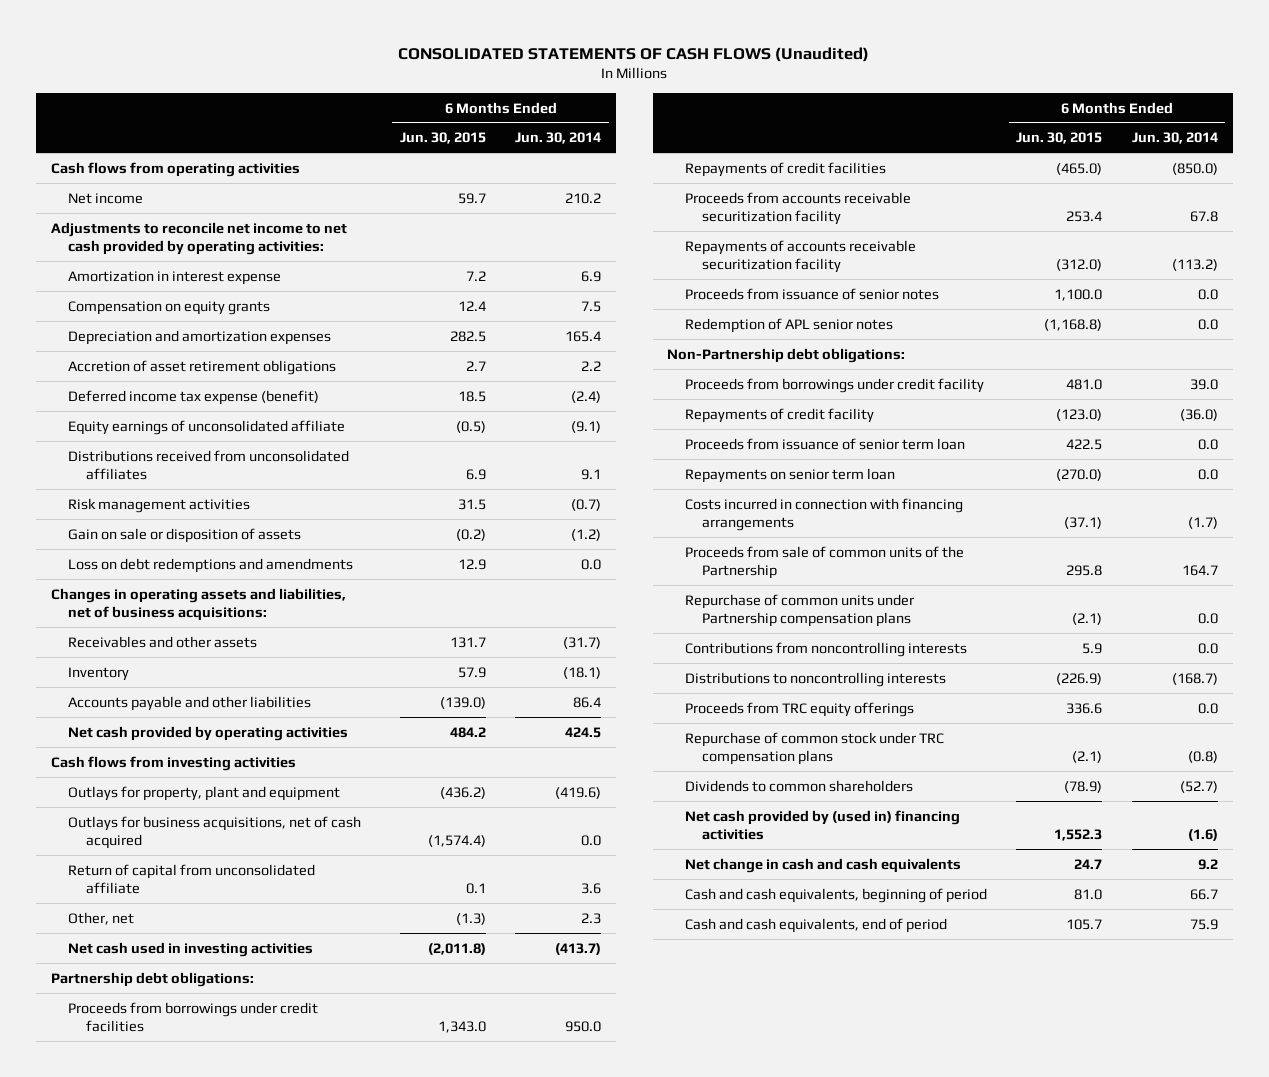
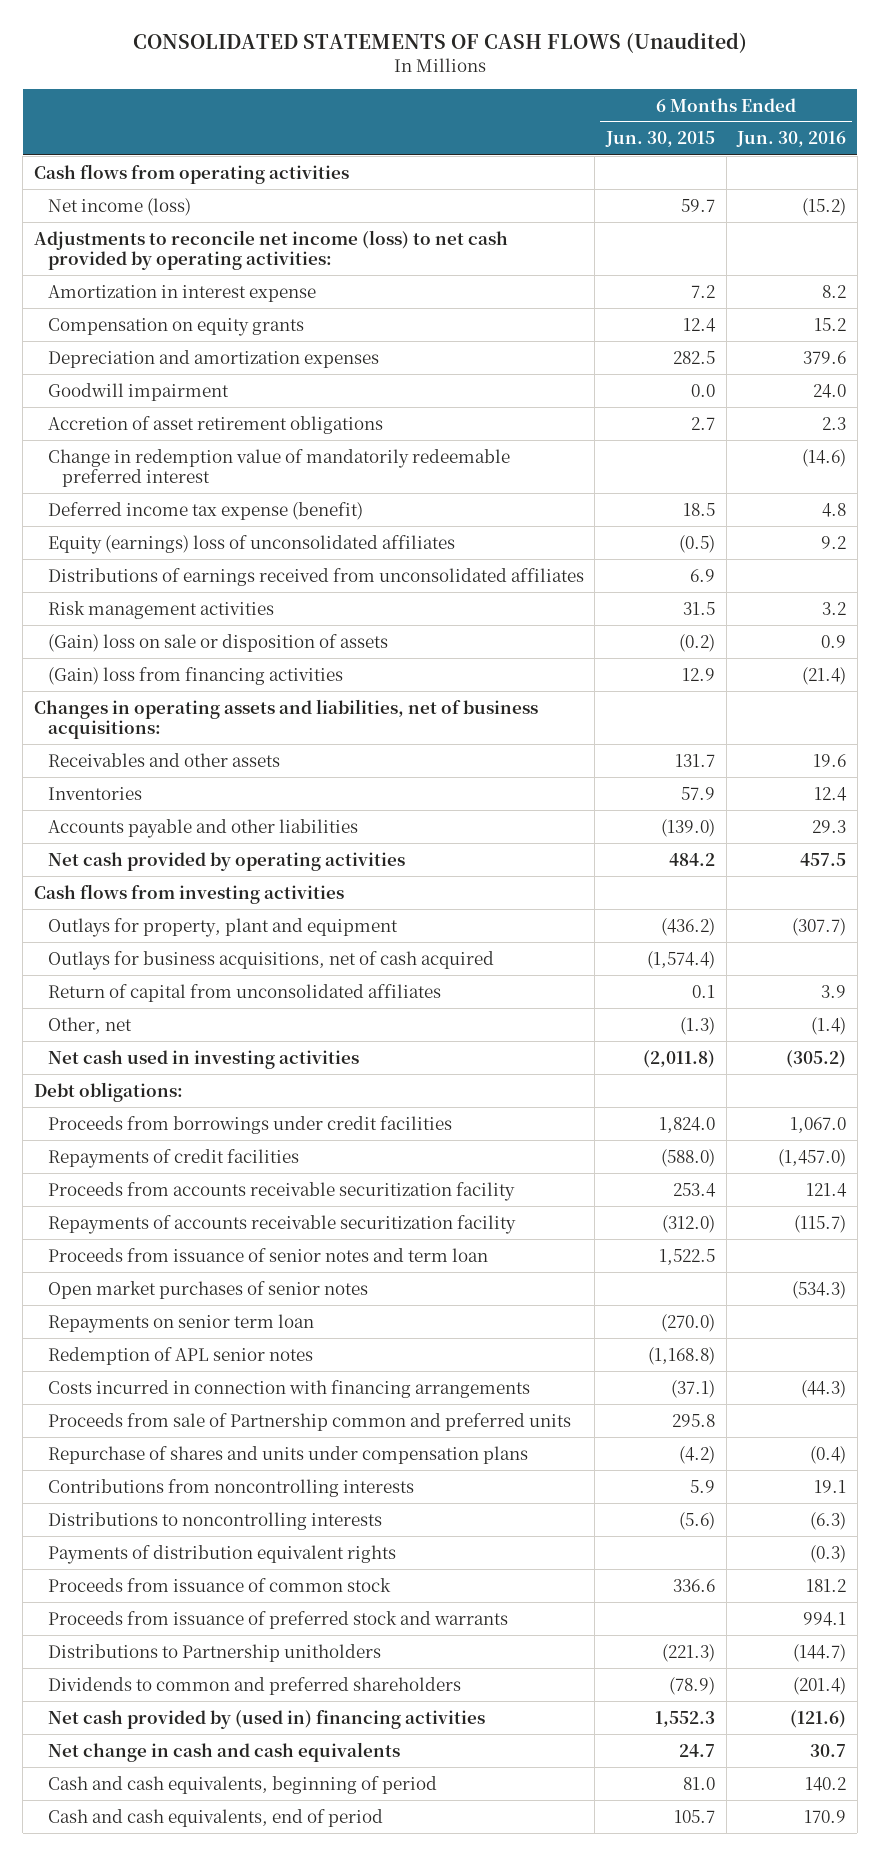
- | 6 Months Ended Jun. 30, 2015 | 6 Months Ended Jun. 30, 2014
+ | 6 Months Ended Jun. 30, 2015 | 6 Months Ended Jun. 30, 2016
- Net income | 59.7 | 210.2
- Adjustments to reconcile net income to net cash provided by operating activities:
+ Net income (loss) | 59.7 | (15.2)
+ Adjustments to reconcile net income (loss) to net cash provided by operating activities:
+ Goodwill impairment | 0.0 | 24.0
+ Change in redemption value of mandatorily redeemable preferred interest | | (14.6)
- Equity earnings of unconsolidated affiliate | (0.5) | (9.1)
- Distributions received from unconsolidated affiliates | 6.9 | 9.1
+ Equity (earnings) loss of unconsolidated affiliates | (0.5) | 9.2
+ Distributions of earnings received from unconsolidated affiliates | 6.9 |
- Gain on sale or disposition of assets | (0.2) | (1.2)
- Loss on debt redemptions and amendments | 12.9 | 0.0
+ (Gain) loss on sale or disposition of assets | (0.2) | 0.9
+ (Gain) loss from financing activities | 12.9 | (21.4)
- Inventory | 57.9 | (18.1)
+ Inventories | 57.9 | 12.4
- Return of capital from unconsolidated affiliate | 0.1 | 3.6
+ Return of capital from unconsolidated affiliates | 0.1 | 3.9
- Partnership debt obligations:
- Proceeds from borrowings under credit facilities | 1,343.0 | 950.0
- Repayments of credit facilities | (465.0) | (850.0)
+ Debt obligations:
+ Proceeds from borrowings under credit facilities | 1,824.0 | 1,067.0
+ Repayments of credit facilities | (588.0) | (1,457.0)
- Proceeds from issuance of senior notes | 1,100.0 | 0.0
- Non-Partnership debt obligations:
- Proceeds from borrowings under credit facility | 481.0 | 39.0
- Repayments of credit facility | (123.0) | (36.0)
- Proceeds from issuance of senior term loan | 422.5 | 0.0
+ Proceeds from issuance of senior notes and term loan | 1,522.5 |
+ Open market purchases of senior notes | | (534.3)
moved down: Redemption of APL senior notes | (1,168.8) |
- Proceeds from sale of common units of the Partnership | 295.8 | 164.7
- Repurchase of common units under Partnership compensation plans | (2.1) | 0.0
+ Proceeds from sale of Partnership common and preferred units | 295.8 |
+ Repurchase of shares and units under compensation plans | (4.2) | (0.4)
- Distributions to noncontrolling interests | (226.9) | (168.7)
- Proceeds from TRC equity offerings | 336.6 | 0.0
- Repurchase of common stock under TRC compensation plans | (2.1) | (0.8)
- Dividends to common shareholders | (78.9) | (52.7)
+ Distributions to noncontrolling interests | (5.6) | (6.3)
+ Payments of distribution equivalent rights | | (0.3)
+ Proceeds from issuance of common stock | 336.6 | 181.2
+ Proceeds from issuance of preferred stock and warrants | | 994.1
+ Distributions to Partnership unitholders | (221.3) | (144.7)
+ Dividends to common and preferred shareholders | (78.9) | (201.4)

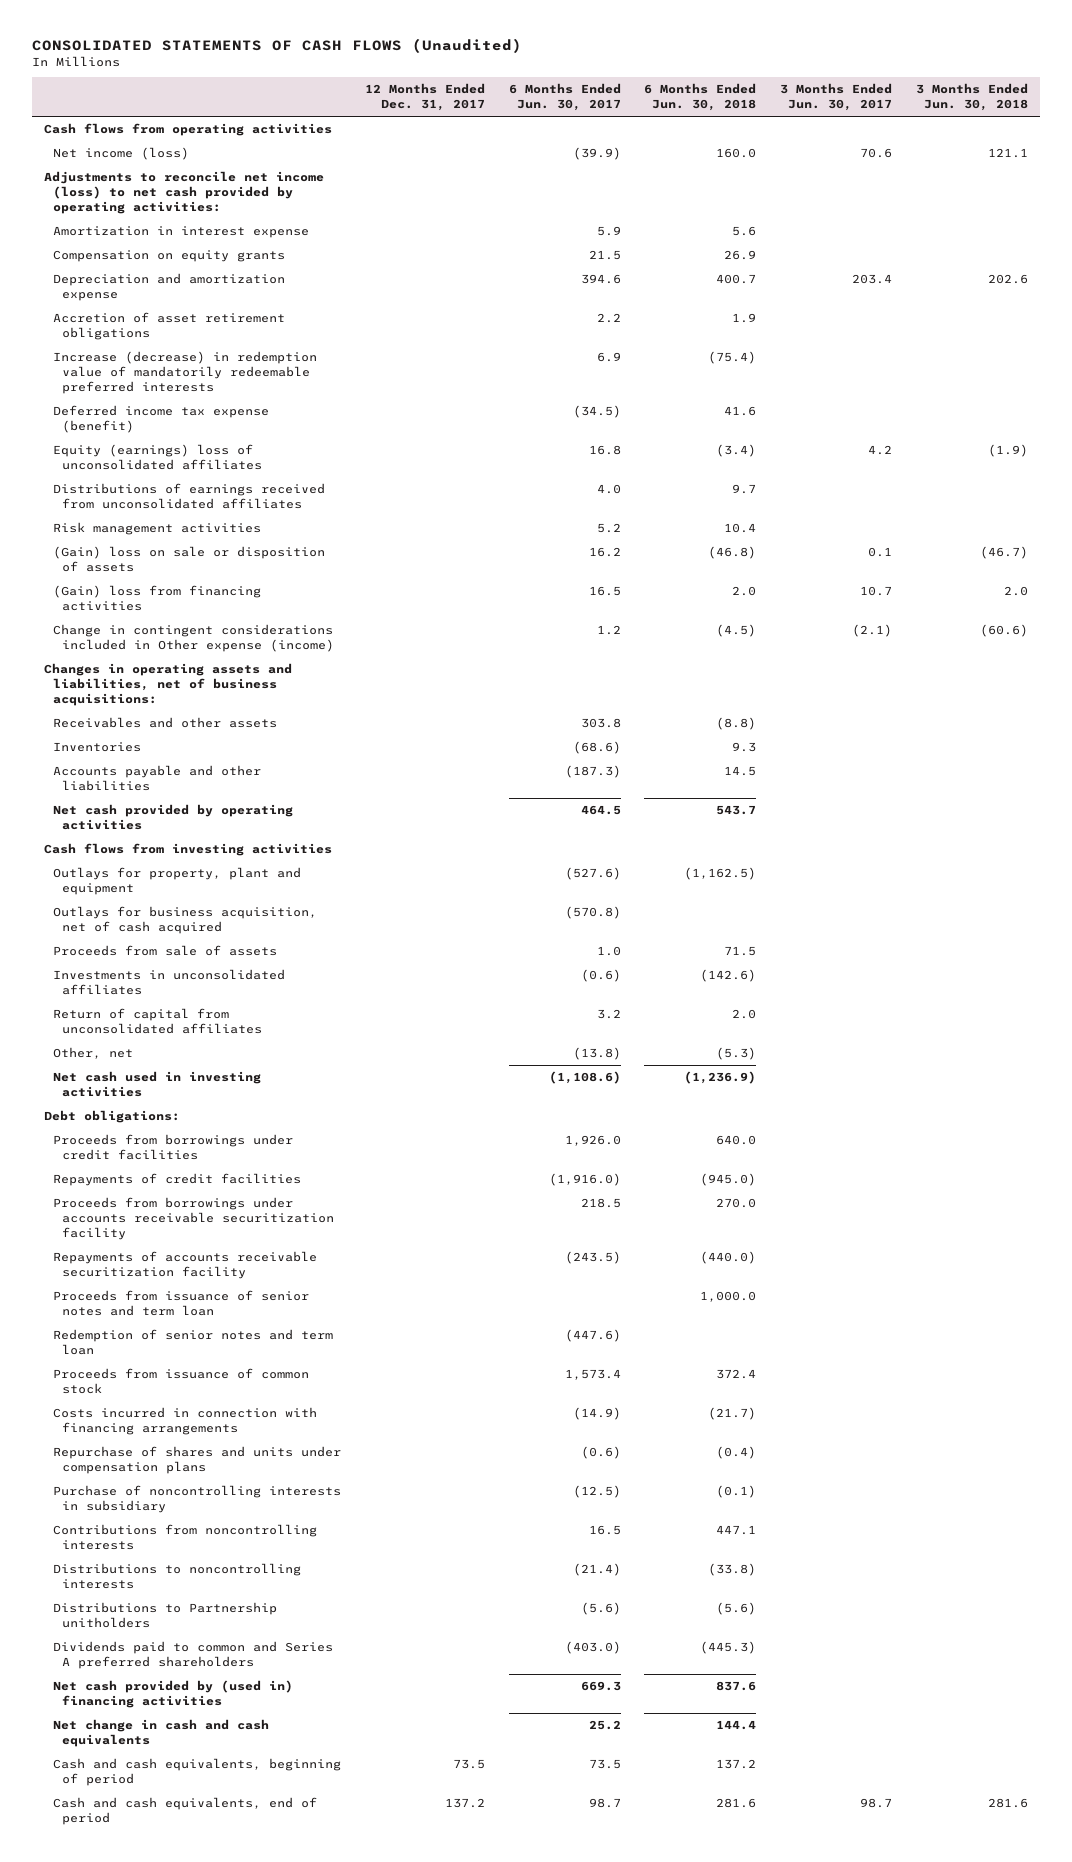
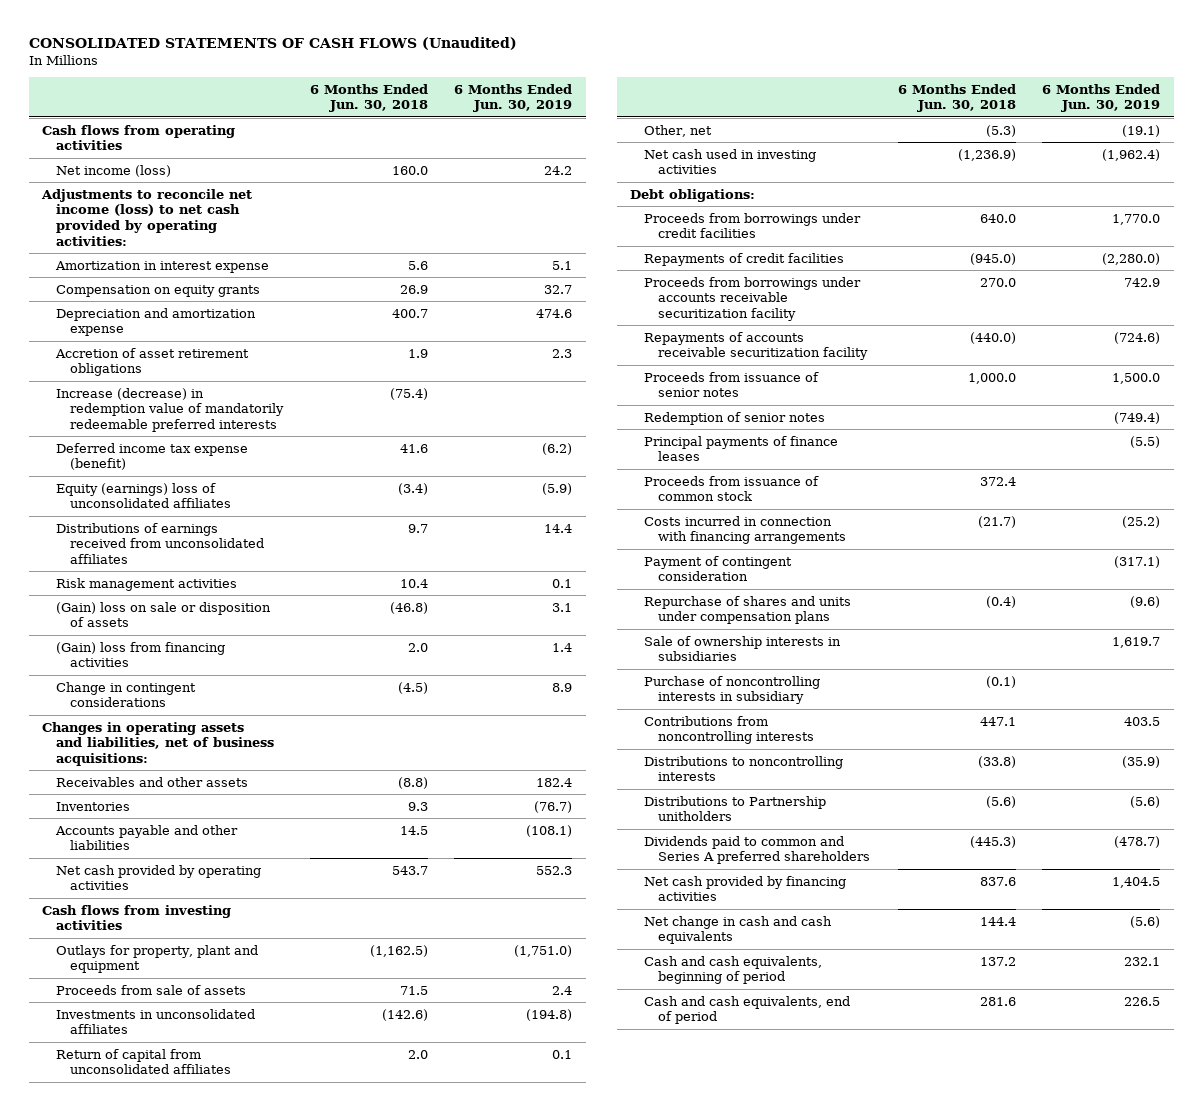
- | 12 Months Ended Dec. 31, 2017 | 6 Months Ended Jun. 30, 2017 | 6 Months Ended Jun. 30, 2018 | 3 Months Ended Jun. 30, 2017 | 3 Months Ended Jun. 30, 2018
+ | 6 Months Ended Jun. 30, 2018 | 6 Months Ended Jun. 30, 2019
- Change in contingent considerations included in Other expense (income) | | 1.2 | (4.5) | (2.1) | (60.6)
+ Change in contingent considerations | (4.5) | 8.9
- Outlays for business acquisition, net of cash acquired | | (570.8) | | |
- Proceeds from issuance of senior notes and term loan | | | 1,000.0 | |
- Redemption of senior notes and term loan | | (447.6) | | |
+ Proceeds from issuance of senior notes | 1,000.0 | 1,500.0
+ Redemption of senior notes | | (749.4)
+ Principal payments of finance leases | | (5.5)
+ Payment of contingent consideration | | (317.1)
+ Sale of ownership interests in subsidiaries | | 1,619.7
- Net cash provided by (used in) financing activities | | 669.3 | 837.6 | |
+ Net cash provided by financing activities | 837.6 | 1,404.5

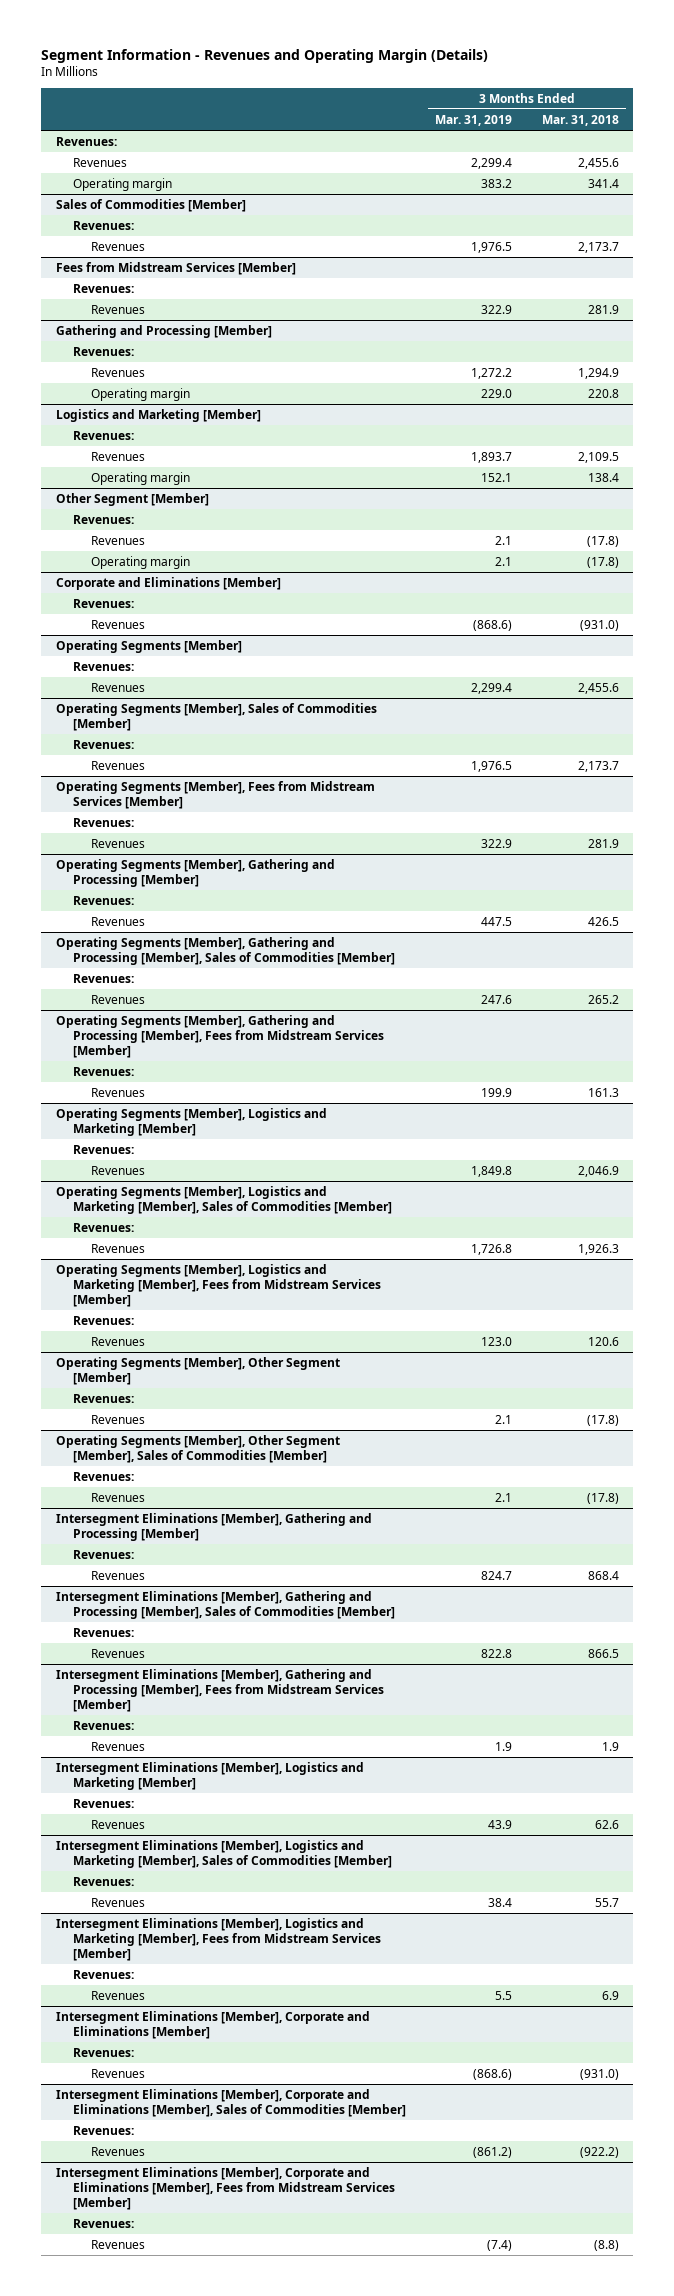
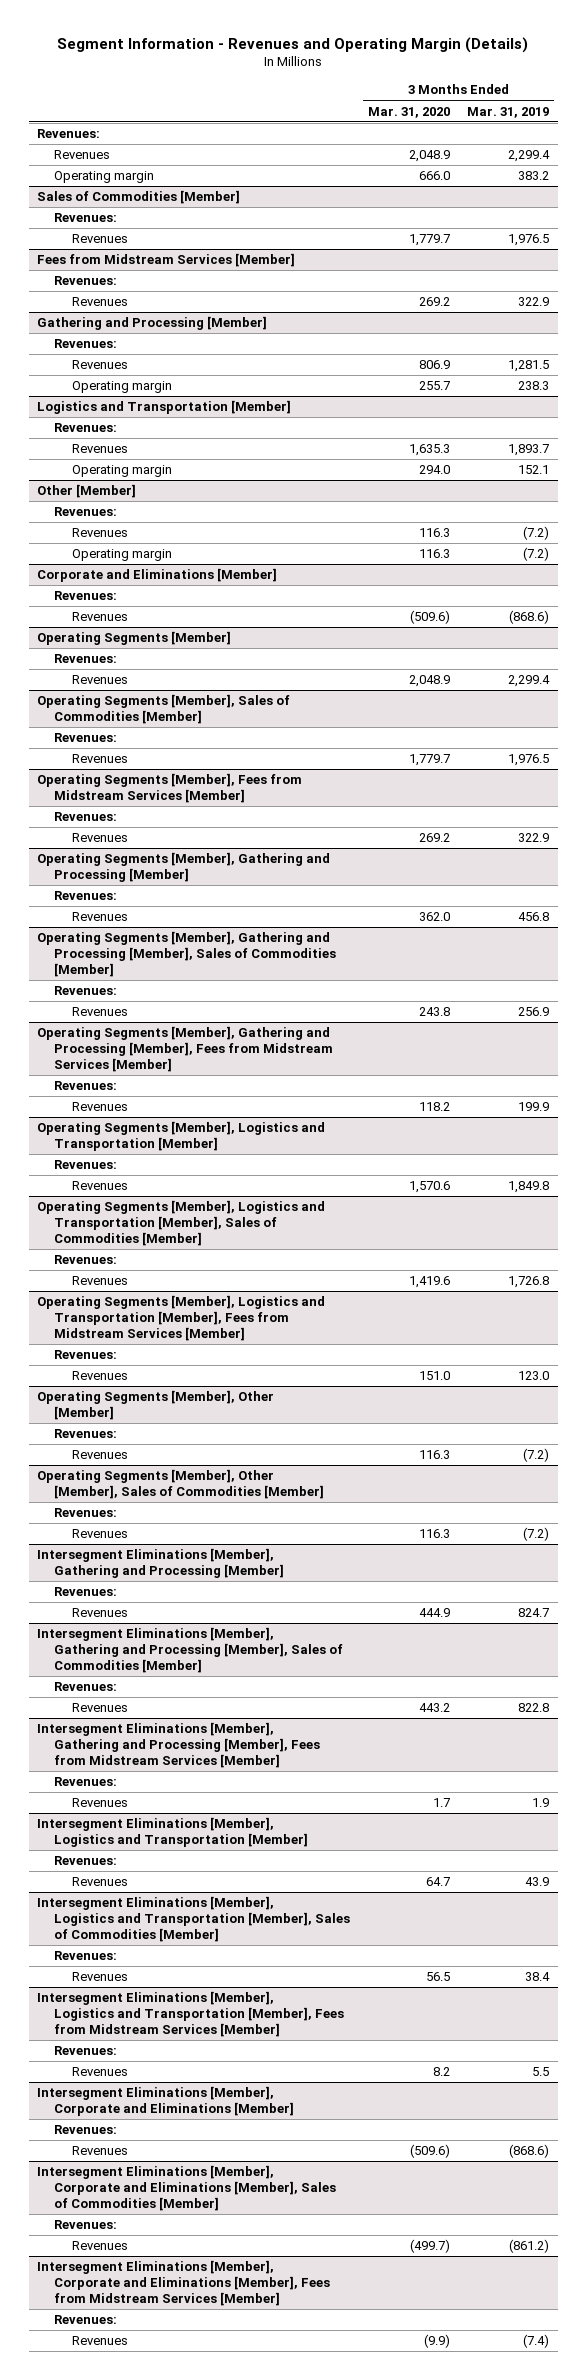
- | 3 Months Ended Mar. 31, 2019 | 3 Months Ended Mar. 31, 2018
+ | 3 Months Ended Mar. 31, 2020 | 3 Months Ended Mar. 31, 2019
@ Gathering and Processing [Member]
- Revenues | 1,272.2 | 1,294.9
- Operating margin | 229.0 | 220.8
- Logistics and Marketing [Member]
@ Gathering and Processing [Member]
+ Revenues | 806.9 | 1,281.5
+ Operating margin | 255.7 | 238.3
+ Logistics and Transportation [Member]
- Other Segment [Member]
+ Other [Member]
- Revenues | 2.1 | (17.8)
- Operating margin | 2.1 | (17.8)
+ Revenues | 116.3 | (7.2)
+ Operating margin | 116.3 | (7.2)
@ Operating Segments [Member], Gathering and Processing [Member]
- Revenues | 447.5 | 426.5
+ Revenues | 362.0 | 456.8
@ Operating Segments [Member], Gathering and Processing [Member], Sales of Commodities [Member]
- Revenues | 247.6 | 265.2
+ Revenues | 243.8 | 256.9
- Operating Segments [Member], Logistics and Marketing [Member]
+ Operating Segments [Member], Logistics and Transportation [Member]
- Operating Segments [Member], Logistics and Marketing [Member], Sales of Commodities [Member]
+ Operating Segments [Member], Logistics and Transportation [Member], Sales of Commodities [Member]
- Operating Segments [Member], Logistics and Marketing [Member], Fees from Midstream Services [Member]
+ Operating Segments [Member], Logistics and Transportation [Member], Fees from Midstream Services [Member]
- Operating Segments [Member], Other Segment [Member]
+ Operating Segments [Member], Other [Member]
- Revenues | 2.1 | (17.8)
- Operating Segments [Member], Other Segment [Member], Sales of Commodities [Member]
+ Revenues | 116.3 | (7.2)
+ Operating Segments [Member], Other [Member], Sales of Commodities [Member]
- Revenues | 2.1 | (17.8)
+ Revenues | 116.3 | (7.2)
- Intersegment Eliminations [Member], Logistics and Marketing [Member]
+ Intersegment Eliminations [Member], Logistics and Transportation [Member]
- Intersegment Eliminations [Member], Logistics and Marketing [Member], Sales of Commodities [Member]
+ Intersegment Eliminations [Member], Logistics and Transportation [Member], Sales of Commodities [Member]
- Intersegment Eliminations [Member], Logistics and Marketing [Member], Fees from Midstream Services [Member]
+ Intersegment Eliminations [Member], Logistics and Transportation [Member], Fees from Midstream Services [Member]

